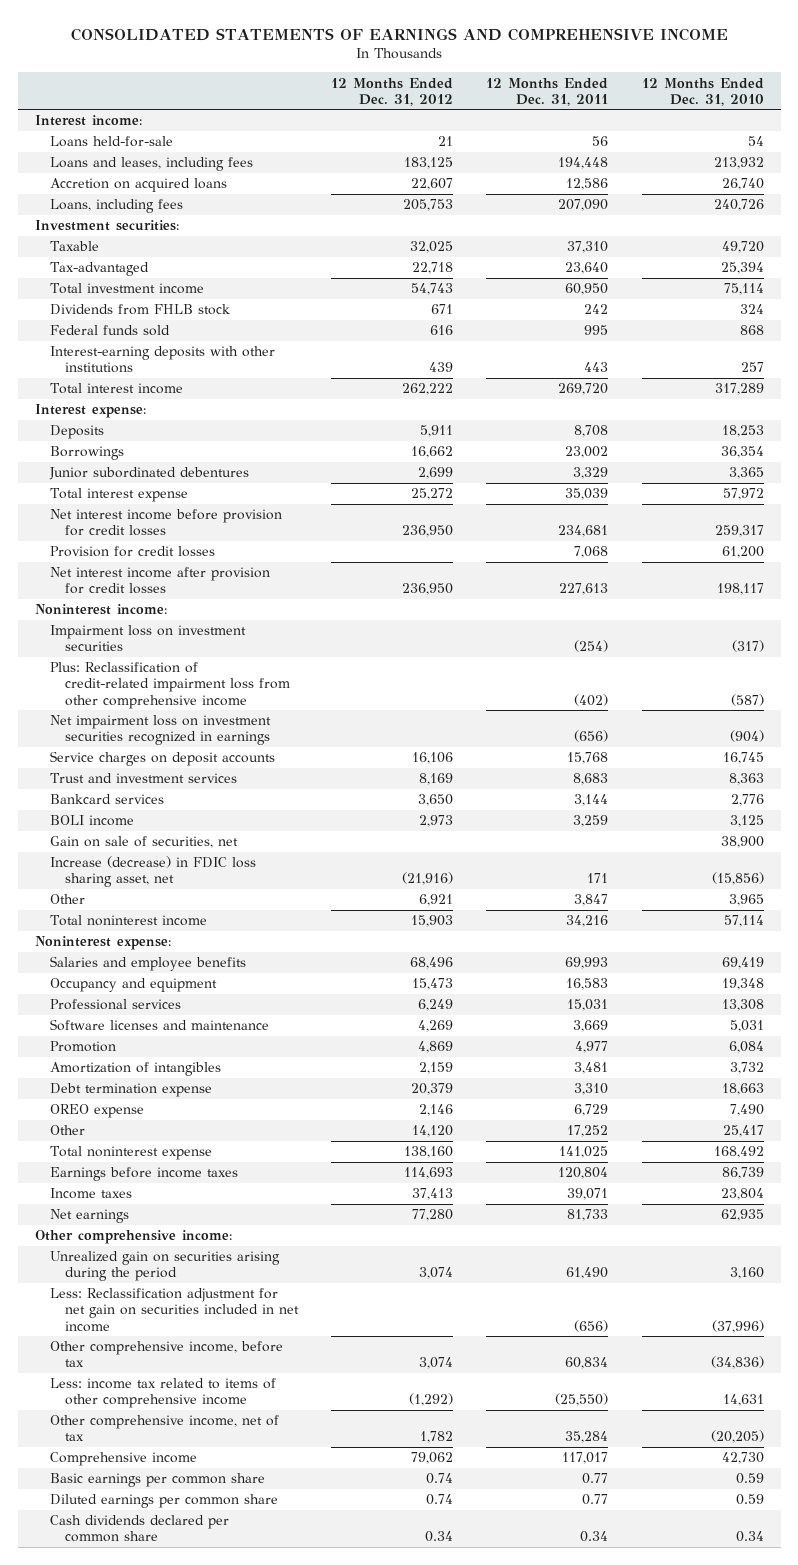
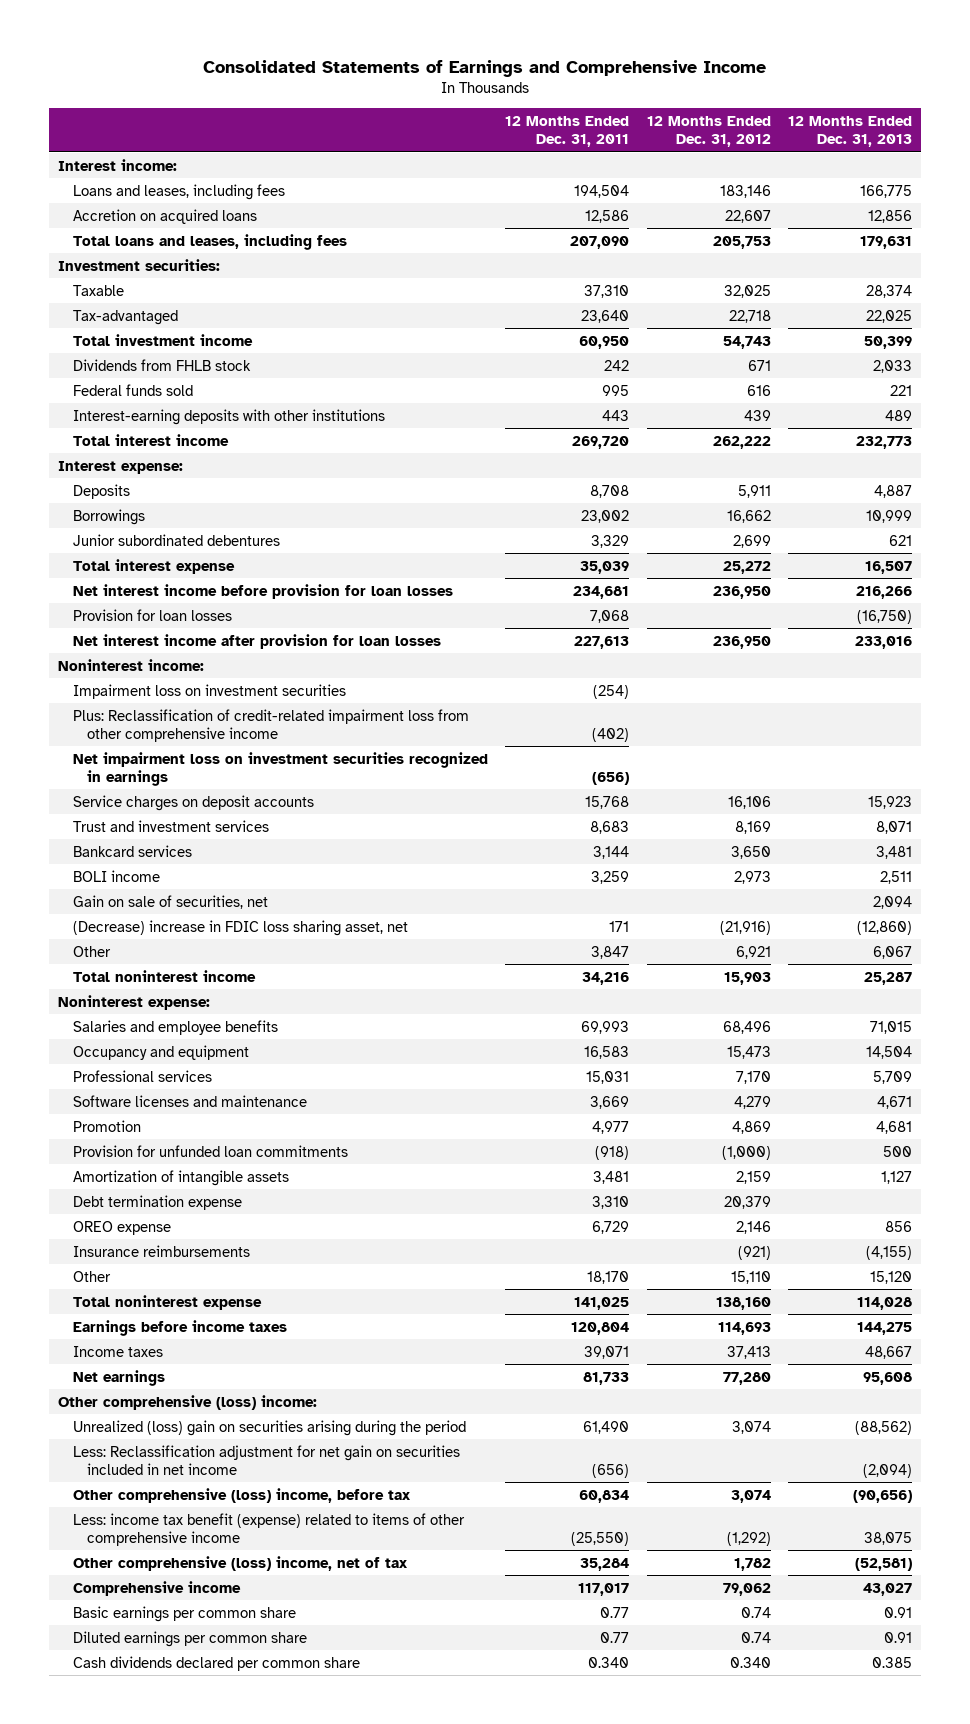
- CONSOLIDATED STATEMENTS OF EARNINGS AND COMPREHENSIVE INCOME
+ Consolidated Statements of Earnings and Comprehensive Income
- | 12 Months Ended Dec. 31, 2012 | 12 Months Ended Dec. 31, 2011 | 12 Months Ended Dec. 31, 2010
+ | 12 Months Ended Dec. 31, 2011 | 12 Months Ended Dec. 31, 2012 | 12 Months Ended Dec. 31, 2013
- Loans held-for-sale | 21 | 56 | 54
- Loans and leases, including fees | 183,125 | 194,448 | 213,932
+ Loans and leases, including fees | 194,504 | 183,146 | 166,775
- Loans, including fees | 205,753 | 207,090 | 240,726
+ Total loans and leases, including fees | 207,090 | 205,753 | 179,631
- Net interest income before provision for credit losses | 236,950 | 234,681 | 259,317
- Provision for credit losses | | 7,068 | 61,200
- Net interest income after provision for credit losses | 236,950 | 227,613 | 198,117
+ Net interest income before provision for loan losses | 234,681 | 236,950 | 216,266
+ Provision for loan losses | 7,068 | | (16,750)
+ Net interest income after provision for loan losses | 227,613 | 236,950 | 233,016
- Increase (decrease) in FDIC loss sharing asset, net | (21,916) | 171 | (15,856)
+ (Decrease) increase in FDIC loss sharing asset, net | 171 | (21,916) | (12,860)
- Professional services | 6,249 | 15,031 | 13,308
- Software licenses and maintenance | 4,269 | 3,669 | 5,031
+ Professional services | 15,031 | 7,170 | 5,709
+ Software licenses and maintenance | 3,669 | 4,279 | 4,671
- Amortization of intangibles | 2,159 | 3,481 | 3,732
+ Provision for unfunded loan commitments | (918) | (1,000) | 500
+ Amortization of intangible assets | 3,481 | 2,159 | 1,127
- Other | 14,120 | 17,252 | 25,417
+ Insurance reimbursements | | (921) | (4,155)
+ Other | 18,170 | 15,110 | 15,120
- Other comprehensive income:
- Unrealized gain on securities arising during the period | 3,074 | 61,490 | 3,160
+ Other comprehensive (loss) income:
+ Unrealized (loss) gain on securities arising during the period | 61,490 | 3,074 | (88,562)
- Other comprehensive income, before tax | 3,074 | 60,834 | (34,836)
- Less: income tax related to items of other comprehensive income | (1,292) | (25,550) | 14,631
- Other comprehensive income, net of tax | 1,782 | 35,284 | (20,205)
+ Other comprehensive (loss) income, before tax | 60,834 | 3,074 | (90,656)
+ Less: income tax benefit (expense) related to items of other comprehensive income | (25,550) | (1,292) | 38,075
+ Other comprehensive (loss) income, net of tax | 35,284 | 1,782 | (52,581)
- Cash dividends declared per common share | 0.34 | 0.34 | 0.34
+ Cash dividends declared per common share | 0.340 | 0.340 | 0.385

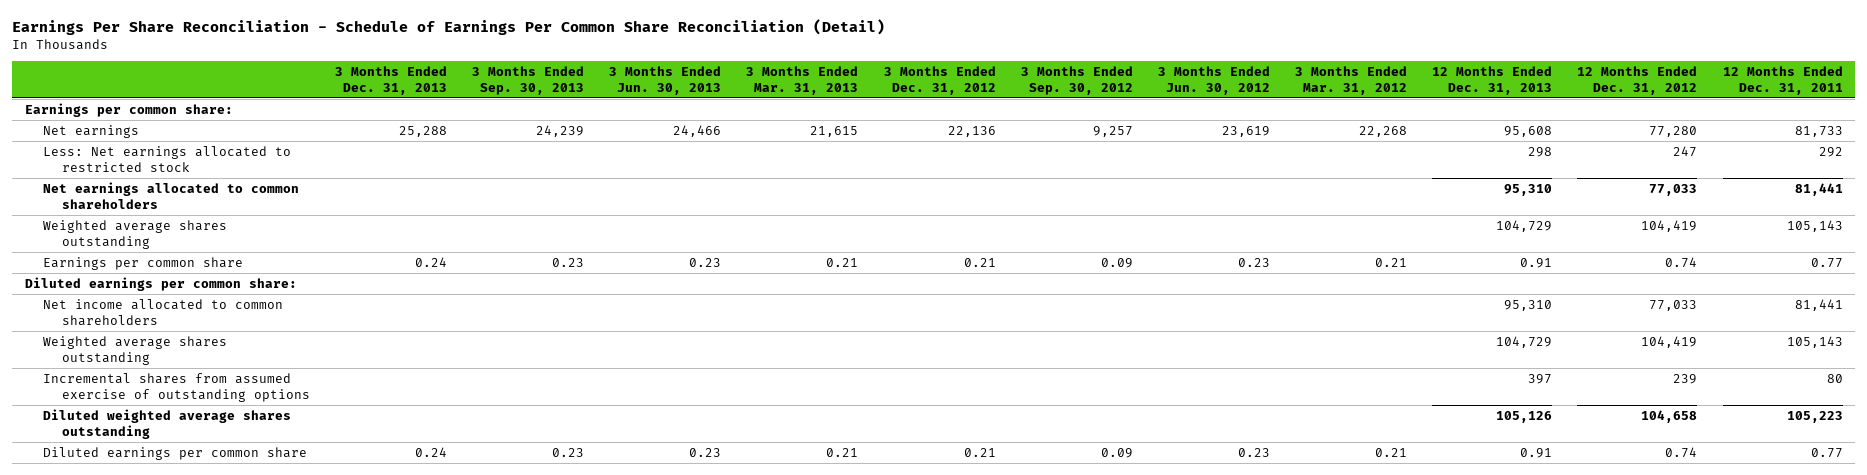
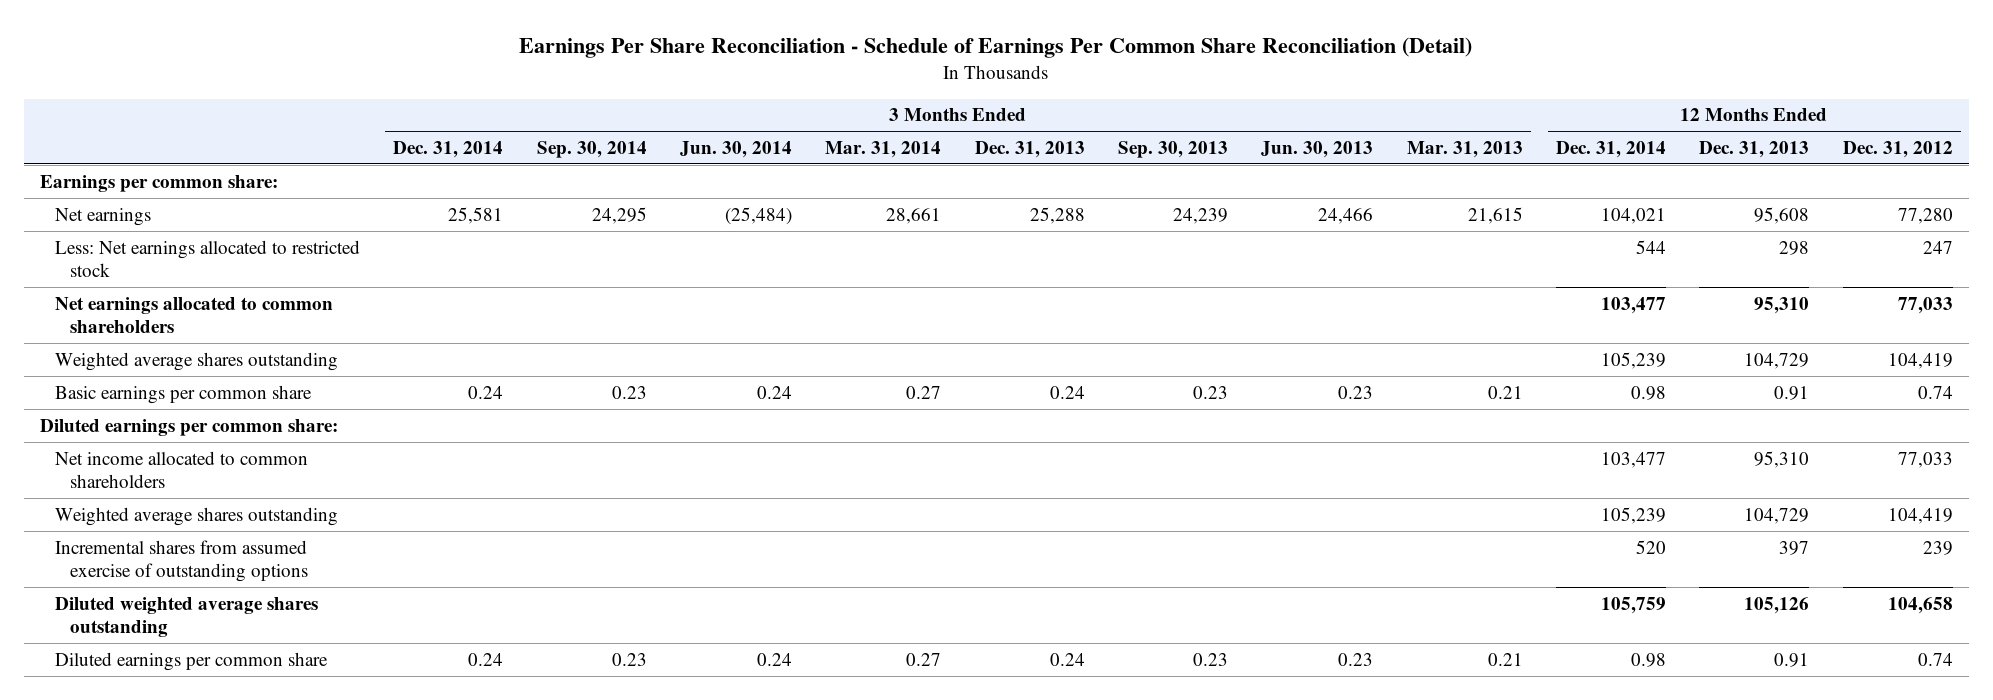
- | 3 Months Ended Dec. 31, 2013 | 3 Months Ended Sep. 30, 2013 | 3 Months Ended Jun. 30, 2013 | 3 Months Ended Mar. 31, 2013 | 3 Months Ended Dec. 31, 2012 | 3 Months Ended Sep. 30, 2012 | 3 Months Ended Jun. 30, 2012 | 3 Months Ended Mar. 31, 2012 | 12 Months Ended Dec. 31, 2013 | 12 Months Ended Dec. 31, 2012 | 12 Months Ended Dec. 31, 2011
+ | 3 Months Ended Dec. 31, 2014 | 3 Months Ended Sep. 30, 2014 | 3 Months Ended Jun. 30, 2014 | 3 Months Ended Mar. 31, 2014 | 3 Months Ended Dec. 31, 2013 | 3 Months Ended Sep. 30, 2013 | 3 Months Ended Jun. 30, 2013 | 3 Months Ended Mar. 31, 2013 | 12 Months Ended Dec. 31, 2014 | 12 Months Ended Dec. 31, 2013 | 12 Months Ended Dec. 31, 2012
- Earnings per common share | 0.24 | 0.23 | 0.23 | 0.21 | 0.21 | 0.09 | 0.23 | 0.21 | 0.91 | 0.74 | 0.77
+ Basic earnings per common share | 0.24 | 0.23 | 0.24 | 0.27 | 0.24 | 0.23 | 0.23 | 0.21 | 0.98 | 0.91 | 0.74

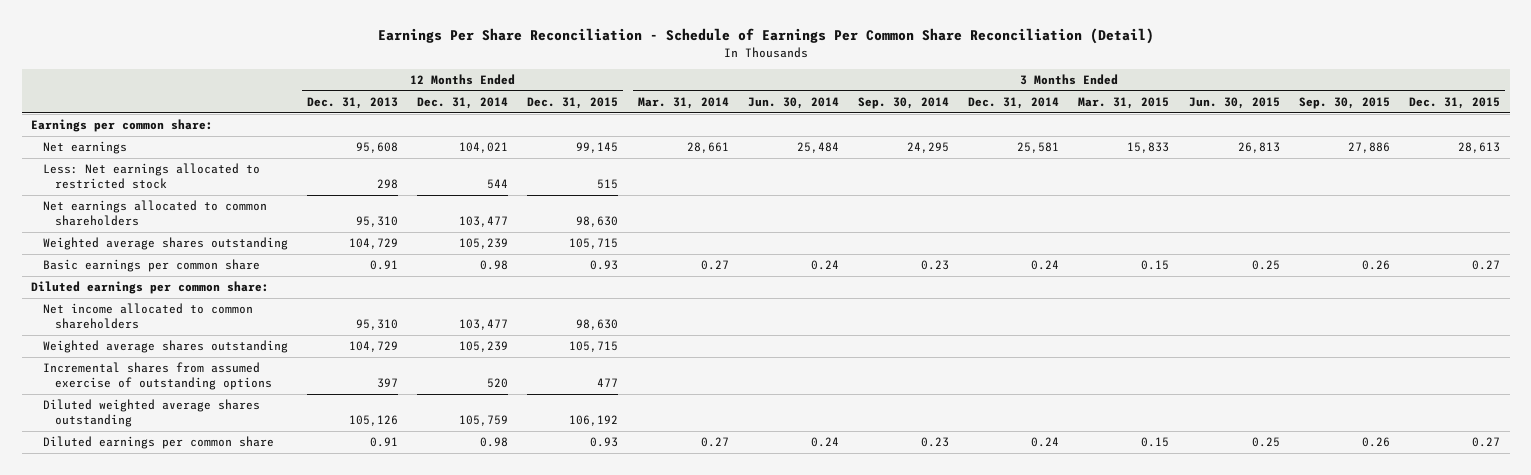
- | 3 Months Ended Dec. 31, 2014 | 3 Months Ended Sep. 30, 2014 | 3 Months Ended Jun. 30, 2014 | 3 Months Ended Mar. 31, 2014 | 3 Months Ended Dec. 31, 2013 | 3 Months Ended Sep. 30, 2013 | 3 Months Ended Jun. 30, 2013 | 3 Months Ended Mar. 31, 2013 | 12 Months Ended Dec. 31, 2014 | 12 Months Ended Dec. 31, 2013 | 12 Months Ended Dec. 31, 2012
+ | 12 Months Ended Dec. 31, 2013 | 12 Months Ended Dec. 31, 2014 | 12 Months Ended Dec. 31, 2015 | 3 Months Ended Mar. 31, 2014 | 3 Months Ended Jun. 30, 2014 | 3 Months Ended Sep. 30, 2014 | 3 Months Ended Dec. 31, 2014 | 3 Months Ended Mar. 31, 2015 | 3 Months Ended Jun. 30, 2015 | 3 Months Ended Sep. 30, 2015 | 3 Months Ended Dec. 31, 2015
- Net earnings | 25,581 | 24,295 | (25,484) | 28,661 | 25,288 | 24,239 | 24,466 | 21,615 | 104,021 | 95,608 | 77,280
+ Net earnings | 95,608 | 104,021 | 99,145 | 28,661 | 25,484 | 24,295 | 25,581 | 15,833 | 26,813 | 27,886 | 28,613

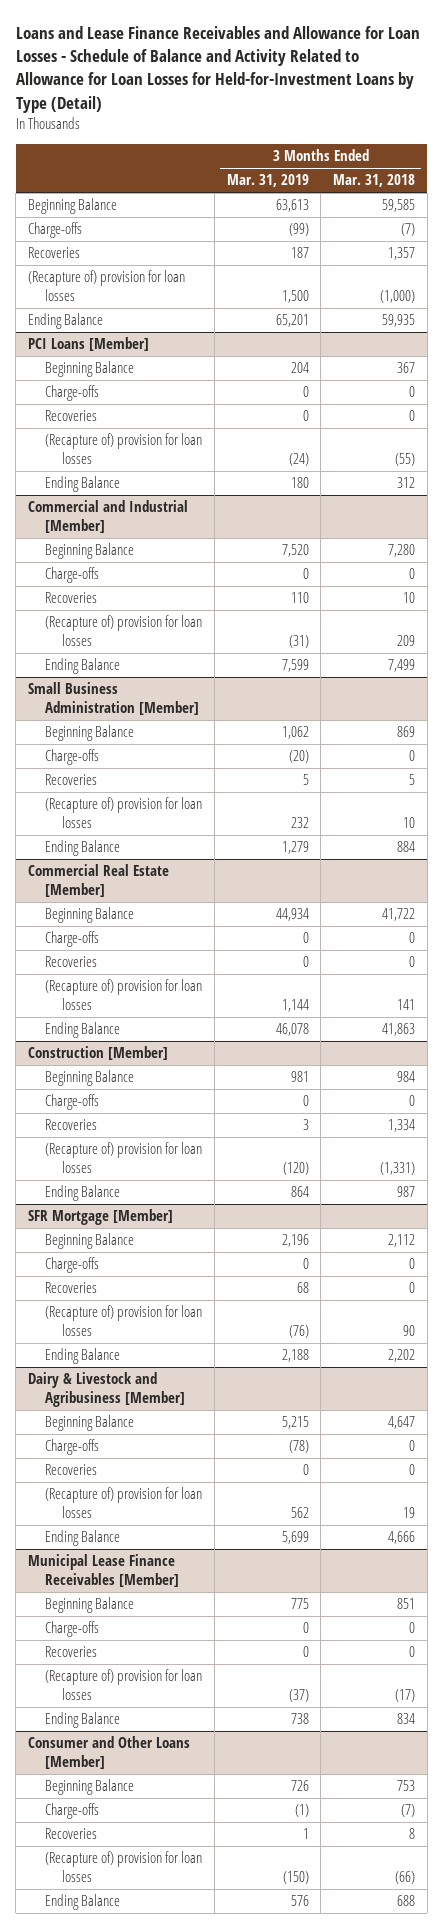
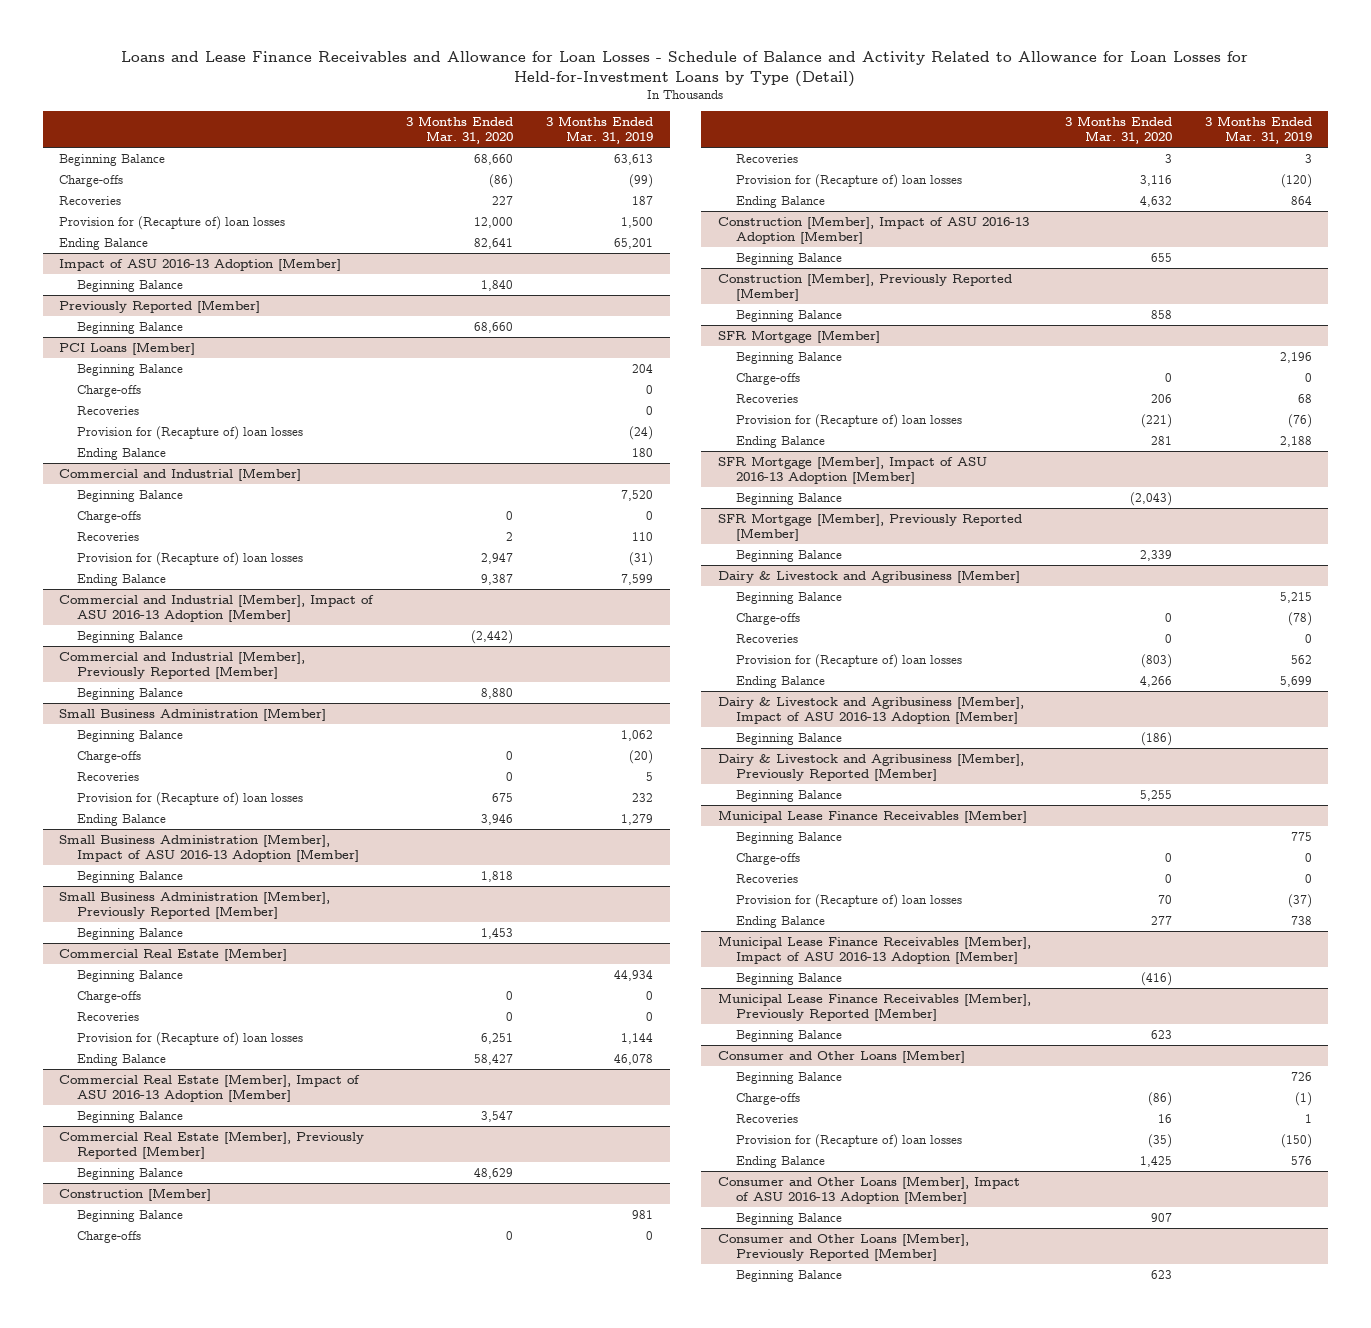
- | 3 Months Ended Mar. 31, 2019 | 3 Months Ended Mar. 31, 2018
+ | 3 Months Ended Mar. 31, 2020 | 3 Months Ended Mar. 31, 2019
- (Recapture of) provision for loan losses | 1,500 | (1,000)
+ Provision for (Recapture of) loan losses | 12,000 | 1,500
+ Impact of ASU 2016-13 Adoption [Member]
+ Beginning Balance | 1,840 |
+ Previously Reported [Member]
+ Beginning Balance | 68,660 |
@ PCI Loans [Member]
- (Recapture of) provision for loan losses | (24) | (55)
+ Provision for (Recapture of) loan losses | | (24)
@ Commercial and Industrial [Member]
- (Recapture of) provision for loan losses | (31) | 209
+ Provision for (Recapture of) loan losses | 2,947 | (31)
+ Commercial and Industrial [Member], Impact of ASU 2016-13 Adoption [Member]
+ Beginning Balance | (2,442) |
+ Commercial and Industrial [Member], Previously Reported [Member]
+ Beginning Balance | 8,880 |
@ Small Business Administration [Member]
- (Recapture of) provision for loan losses | 232 | 10
+ Provision for (Recapture of) loan losses | 675 | 232
+ Small Business Administration [Member], Impact of ASU 2016-13 Adoption [Member]
+ Beginning Balance | 1,818 |
+ Small Business Administration [Member], Previously Reported [Member]
+ Beginning Balance | 1,453 |
@ Commercial Real Estate [Member]
- (Recapture of) provision for loan losses | 1,144 | 141
+ Provision for (Recapture of) loan losses | 6,251 | 1,144
+ Commercial Real Estate [Member], Impact of ASU 2016-13 Adoption [Member]
+ Beginning Balance | 3,547 |
+ Commercial Real Estate [Member], Previously Reported [Member]
+ Beginning Balance | 48,629 |
@ Construction [Member]
- (Recapture of) provision for loan losses | (120) | (1,331)
+ Provision for (Recapture of) loan losses | 3,116 | (120)
+ Construction [Member], Impact of ASU 2016-13 Adoption [Member]
+ Beginning Balance | 655 |
+ Construction [Member], Previously Reported [Member]
+ Beginning Balance | 858 |
@ SFR Mortgage [Member]
- (Recapture of) provision for loan losses | (76) | 90
+ Provision for (Recapture of) loan losses | (221) | (76)
+ SFR Mortgage [Member], Impact of ASU 2016-13 Adoption [Member]
+ Beginning Balance | (2,043) |
+ SFR Mortgage [Member], Previously Reported [Member]
+ Beginning Balance | 2,339 |
@ Dairy & Livestock and Agribusiness [Member]
- (Recapture of) provision for loan losses | 562 | 19
+ Provision for (Recapture of) loan losses | (803) | 562
+ Dairy & Livestock and Agribusiness [Member], Impact of ASU 2016-13 Adoption [Member]
+ Beginning Balance | (186) |
+ Dairy & Livestock and Agribusiness [Member], Previously Reported [Member]
+ Beginning Balance | 5,255 |
@ Municipal Lease Finance Receivables [Member]
- (Recapture of) provision for loan losses | (37) | (17)
+ Provision for (Recapture of) loan losses | 70 | (37)
+ Municipal Lease Finance Receivables [Member], Impact of ASU 2016-13 Adoption [Member]
+ Beginning Balance | (416) |
+ Municipal Lease Finance Receivables [Member], Previously Reported [Member]
+ Beginning Balance | 623 |
@ Consumer and Other Loans [Member]
- (Recapture of) provision for loan losses | (150) | (66)
+ Provision for (Recapture of) loan losses | (35) | (150)
+ Consumer and Other Loans [Member], Impact of ASU 2016-13 Adoption [Member]
+ Beginning Balance | 907 |
+ Consumer and Other Loans [Member], Previously Reported [Member]
+ Beginning Balance | 623 |

